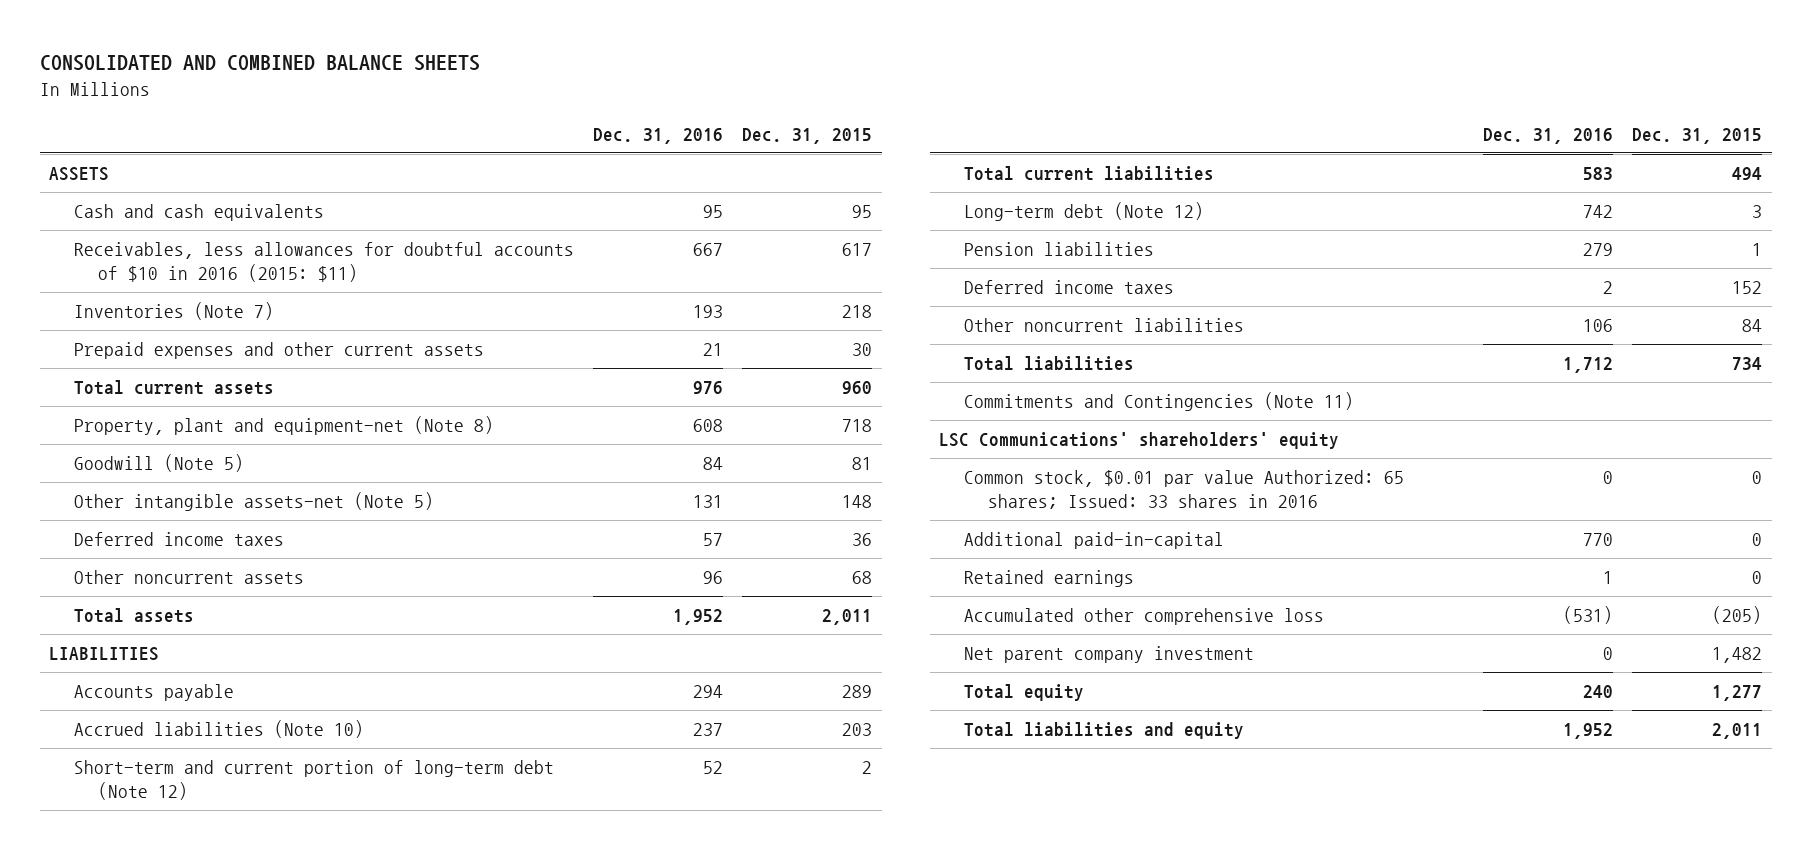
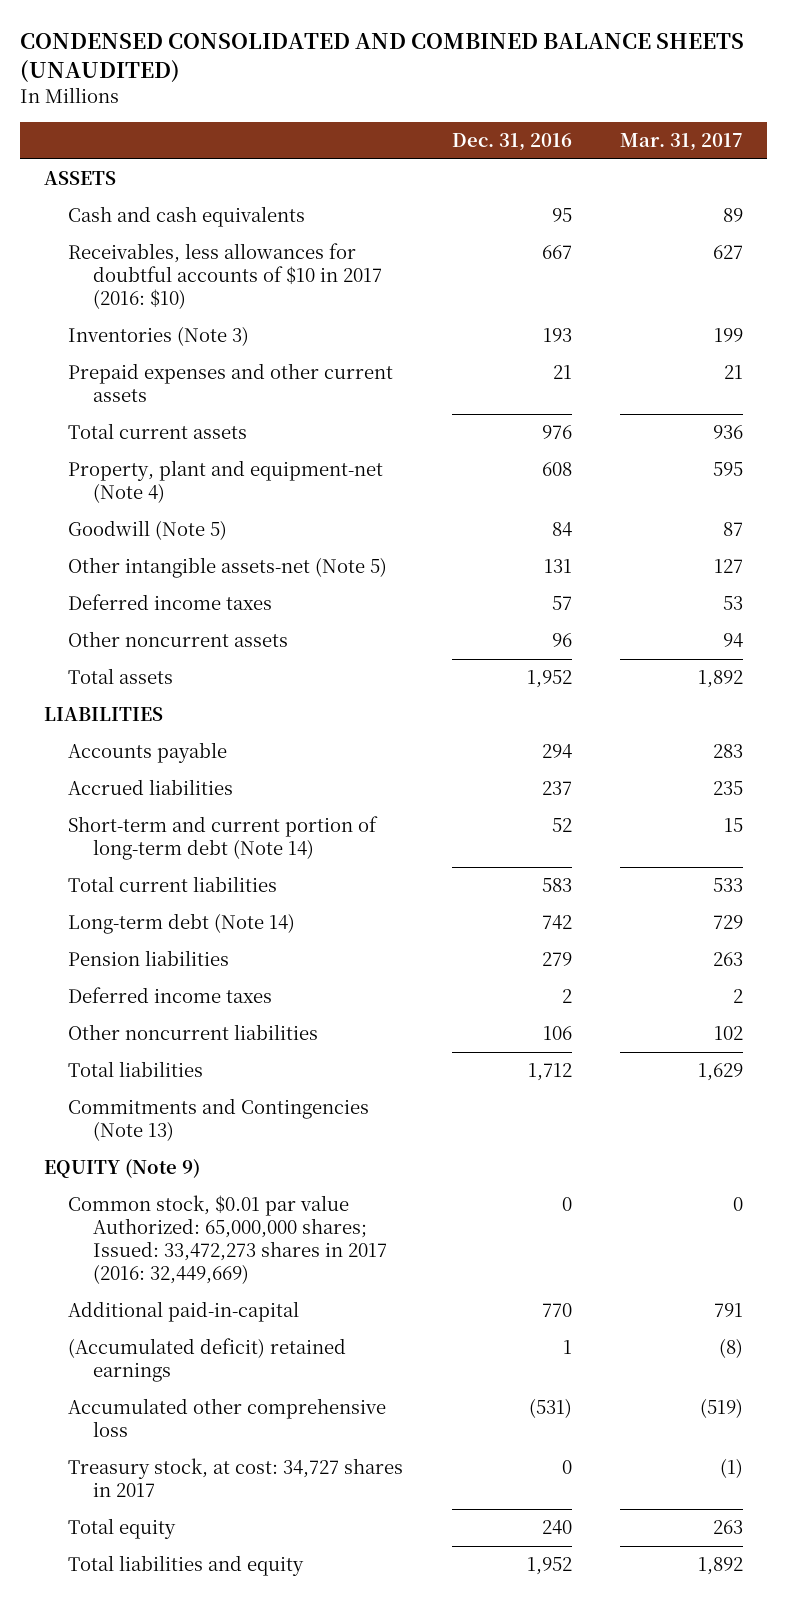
- CONSOLIDATED AND COMBINED BALANCE SHEETS
+ CONDENSED CONSOLIDATED AND COMBINED BALANCE SHEETS (UNAUDITED)
- | Dec. 31, 2016 | Dec. 31, 2015
+ | Dec. 31, 2016 | Mar. 31, 2017
- Receivables, less allowances for doubtful accounts of $10 in 2016 (2015: $11) | 667 | 617
- Inventories (Note 7) | 193 | 218
+ Receivables, less allowances for doubtful accounts of $10 in 2017 (2016: $10) | 667 | 627
+ Inventories (Note 3) | 193 | 199
- Property, plant and equipment-net (Note 8) | 608 | 718
+ Property, plant and equipment-net (Note 4) | 608 | 595
- Accrued liabilities (Note 10) | 237 | 203
- Short-term and current portion of long-term debt (Note 12) | 52 | 2
+ Accrued liabilities | 237 | 235
+ Short-term and current portion of long-term debt (Note 14) | 52 | 15
- Long-term debt (Note 12) | 742 | 3
+ Long-term debt (Note 14) | 742 | 729
- Commitments and Contingencies (Note 11)
- LSC Communications' shareholders' equity
- Common stock, $0.01 par value Authorized: 65 shares; Issued: 33 shares in 2016 | 0 | 0
+ Commitments and Contingencies (Note 13)
+ EQUITY (Note 9)
+ Common stock, $0.01 par value Authorized: 65,000,000 shares; Issued: 33,472,273 shares in 2017 (2016: 32,449,669) | 0 | 0
- Retained earnings | 1 | 0
+ (Accumulated deficit) retained earnings | 1 | (8)
- Net parent company investment | 0 | 1,482
+ Treasury stock, at cost: 34,727 shares in 2017 | 0 | (1)

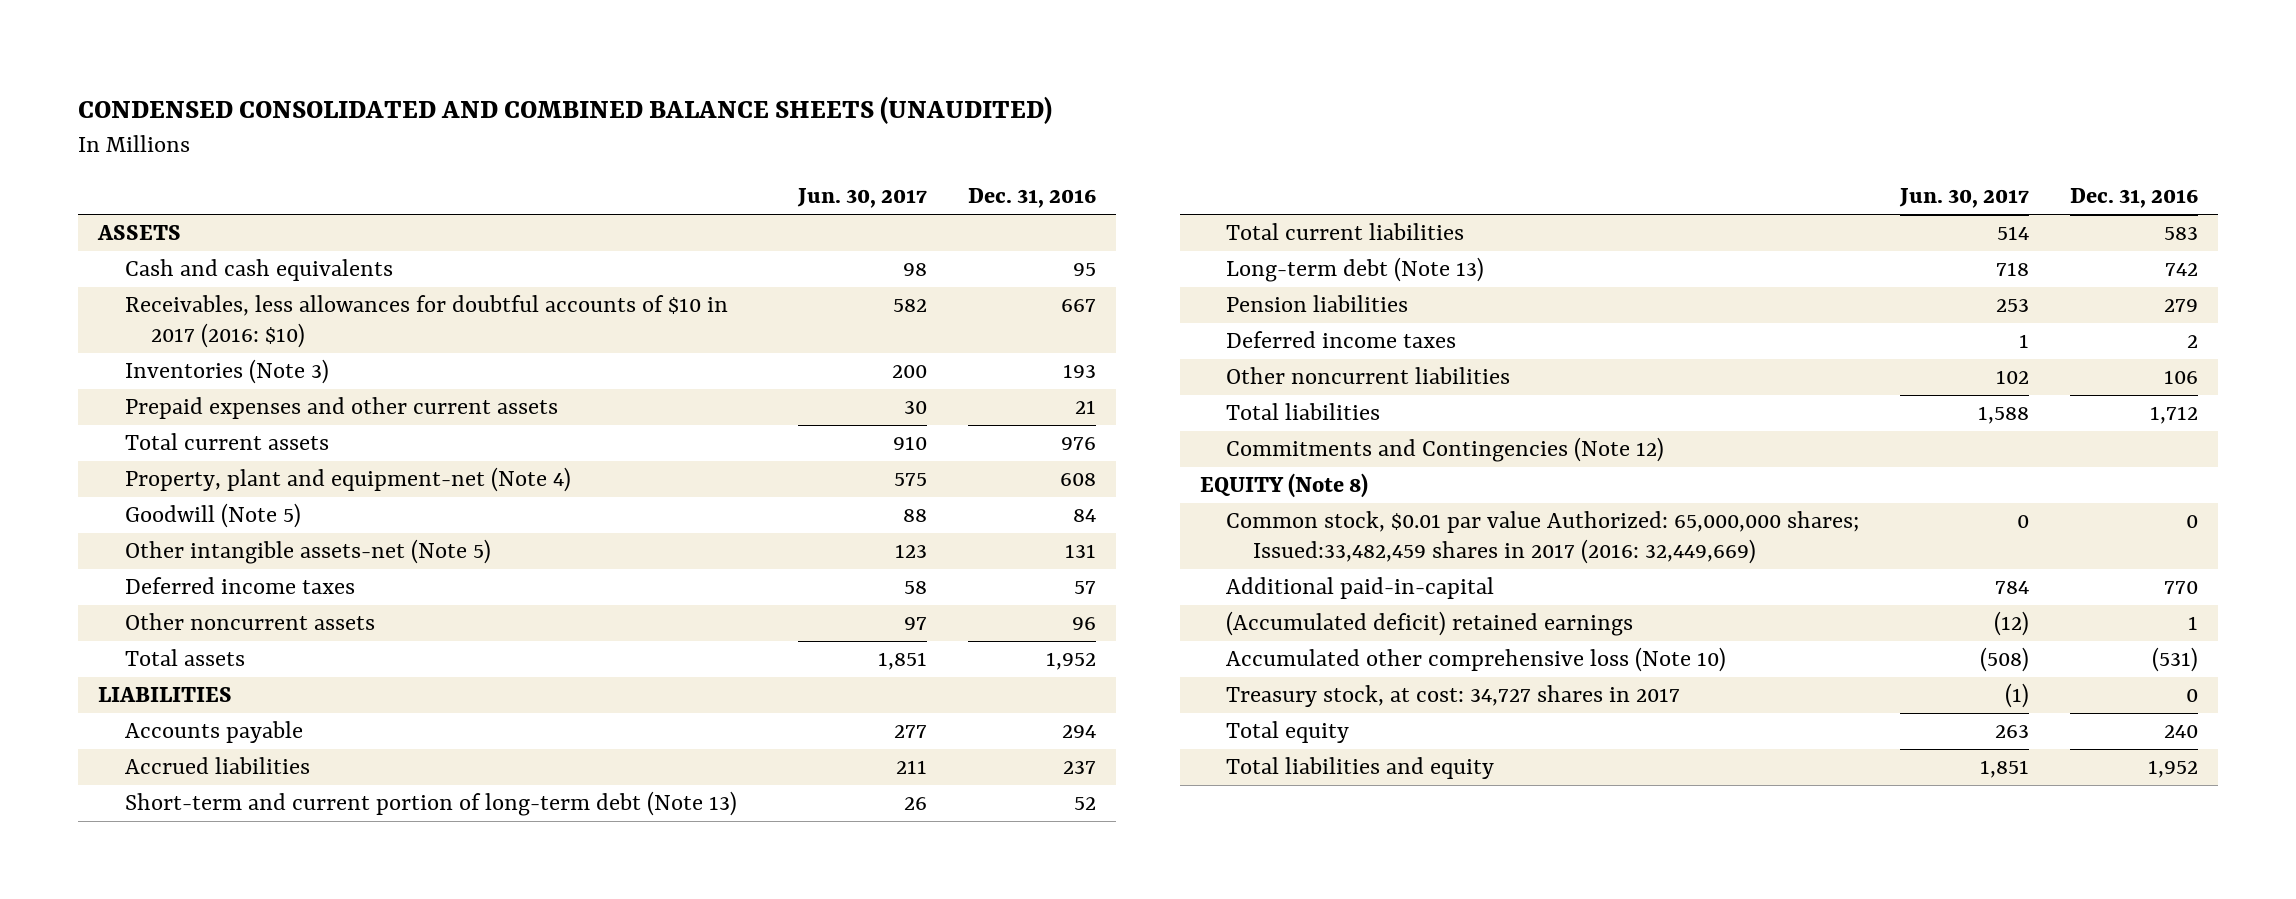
- | Dec. 31, 2016 | Mar. 31, 2017
+ | Jun. 30, 2017 | Dec. 31, 2016
- Short-term and current portion of long-term debt (Note 14) | 52 | 15
+ Short-term and current portion of long-term debt (Note 13) | 26 | 52
- Long-term debt (Note 14) | 742 | 729
+ Long-term debt (Note 13) | 718 | 742
- Commitments and Contingencies (Note 13)
- EQUITY (Note 9)
- Common stock, $0.01 par value Authorized: 65,000,000 shares; Issued: 33,472,273 shares in 2017 (2016: 32,449,669) | 0 | 0
+ Commitments and Contingencies (Note 12)
+ EQUITY (Note 8)
+ Common stock, $0.01 par value Authorized: 65,000,000 shares; Issued:33,482,459 shares in 2017 (2016: 32,449,669) | 0 | 0
- Accumulated other comprehensive loss | (531) | (519)
+ Accumulated other comprehensive loss (Note 10) | (508) | (531)

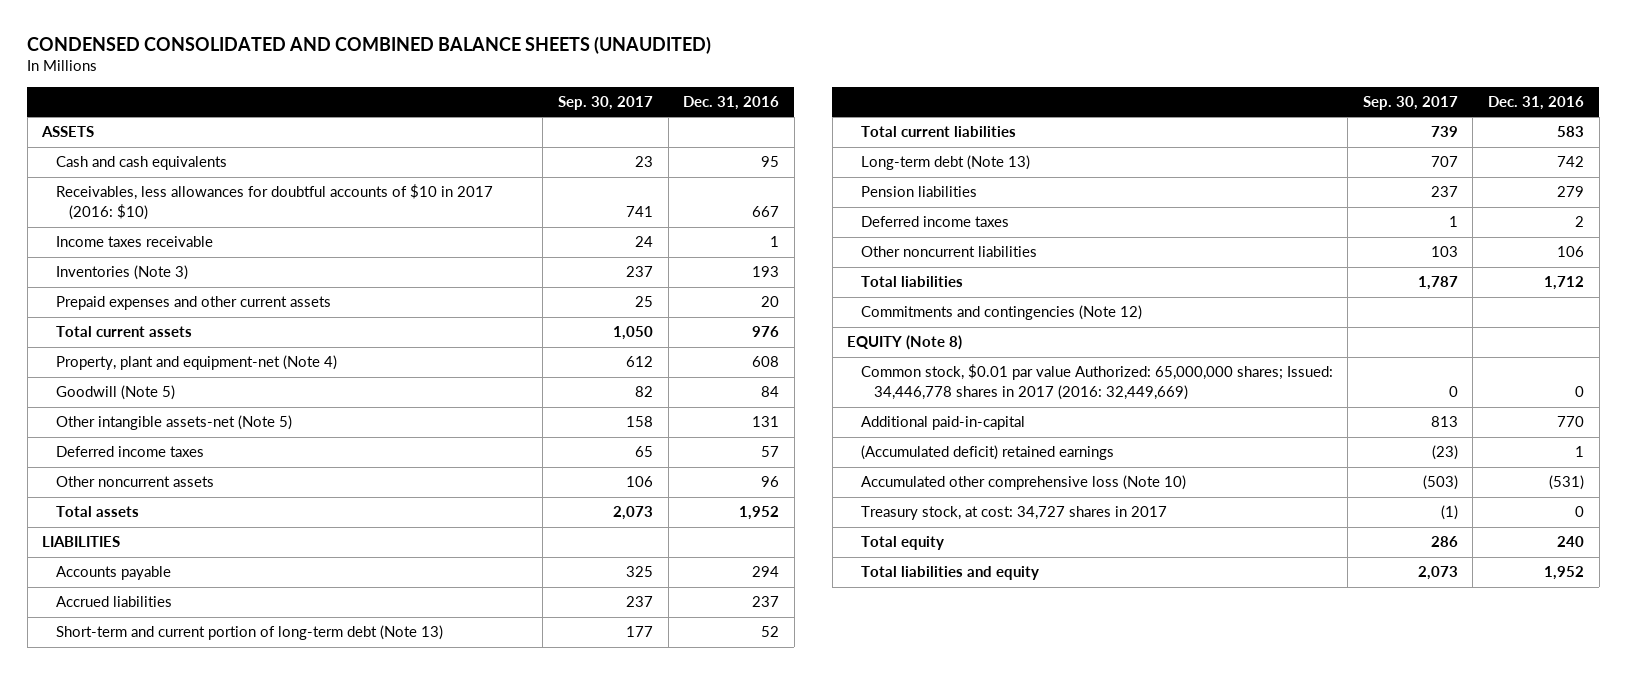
- | Jun. 30, 2017 | Dec. 31, 2016
+ | Sep. 30, 2017 | Dec. 31, 2016
+ Income taxes receivable | 24 | 1
- Prepaid expenses and other current assets | 30 | 21
+ Prepaid expenses and other current assets | 25 | 20
- Commitments and Contingencies (Note 12)
+ Commitments and contingencies (Note 12)
- Common stock, $0.01 par value Authorized: 65,000,000 shares; Issued:33,482,459 shares in 2017 (2016: 32,449,669) | 0 | 0
+ Common stock, $0.01 par value Authorized: 65,000,000 shares; Issued: 34,446,778 shares in 2017 (2016: 32,449,669) | 0 | 0

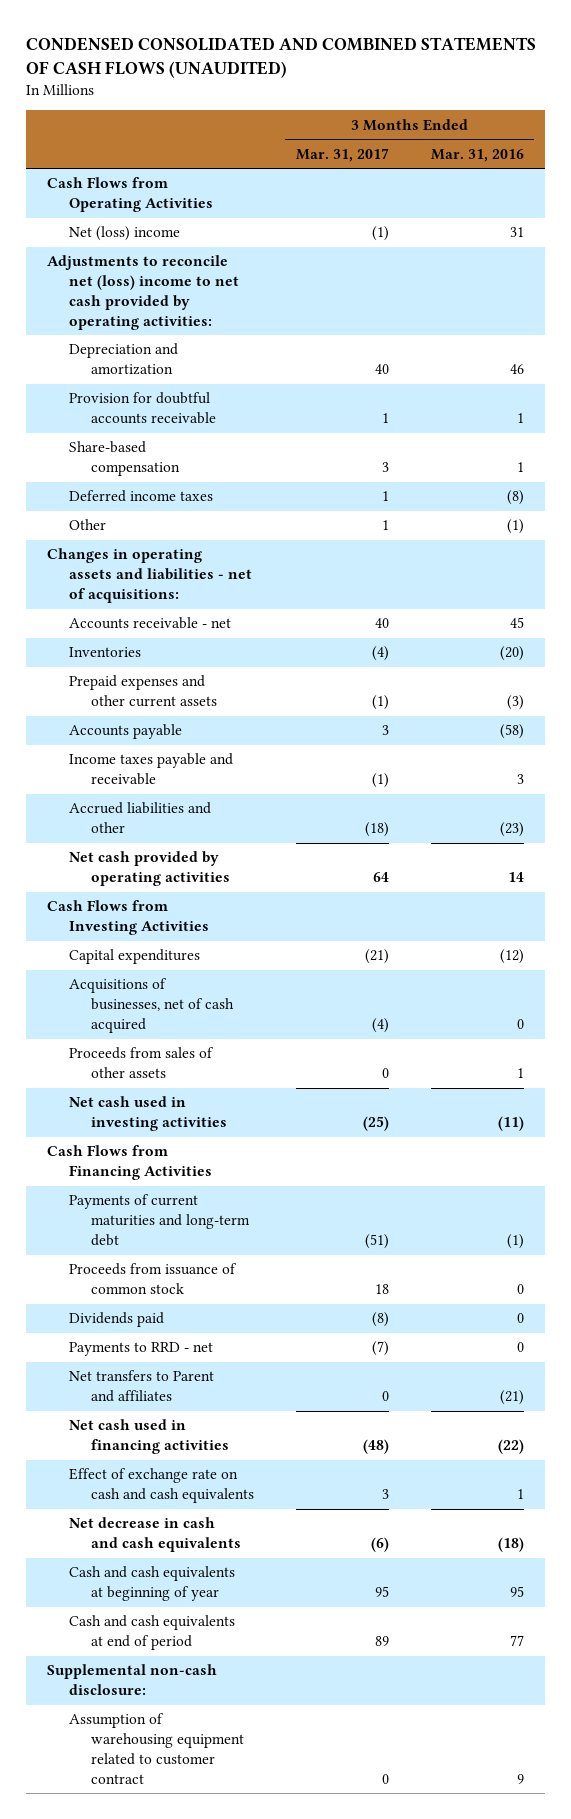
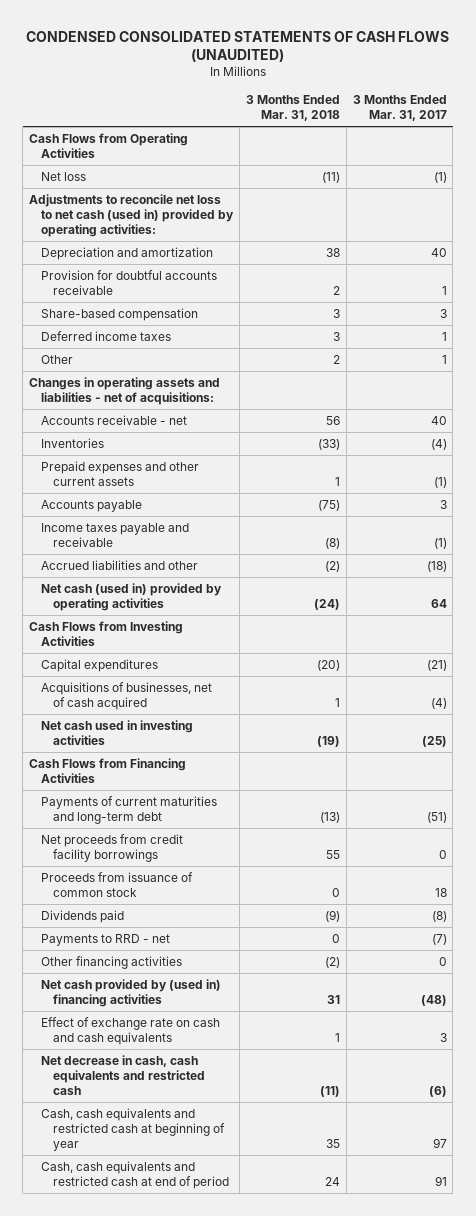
- CONDENSED CONSOLIDATED AND COMBINED STATEMENTS OF CASH FLOWS (UNAUDITED)
+ CONDENSED CONSOLIDATED STATEMENTS OF CASH FLOWS (UNAUDITED)
- | 3 Months Ended Mar. 31, 2017 | 3 Months Ended Mar. 31, 2016
+ | 3 Months Ended Mar. 31, 2018 | 3 Months Ended Mar. 31, 2017
- Net (loss) income | (1) | 31
- Adjustments to reconcile net (loss) income to net cash provided by operating activities:
+ Net loss | (11) | (1)
+ Adjustments to reconcile net loss to net cash (used in) provided by operating activities:
- Net cash provided by operating activities | 64 | 14
+ Net cash (used in) provided by operating activities | (24) | 64
- Proceeds from sales of other assets | 0 | 1
+ Net proceeds from credit facility borrowings | 55 | 0
- Net transfers to Parent and affiliates | 0 | (21)
- Net cash used in financing activities | (48) | (22)
+ Other financing activities | (2) | 0
+ Net cash provided by (used in) financing activities | 31 | (48)
- Net decrease in cash and cash equivalents | (6) | (18)
- Cash and cash equivalents at beginning of year | 95 | 95
- Cash and cash equivalents at end of period | 89 | 77
- Supplemental non-cash disclosure:
- Assumption of warehousing equipment related to customer contract | 0 | 9
+ Net decrease in cash, cash equivalents and restricted cash | (11) | (6)
+ Cash, cash equivalents and restricted cash at beginning of year | 35 | 97
+ Cash, cash equivalents and restricted cash at end of period | 24 | 91

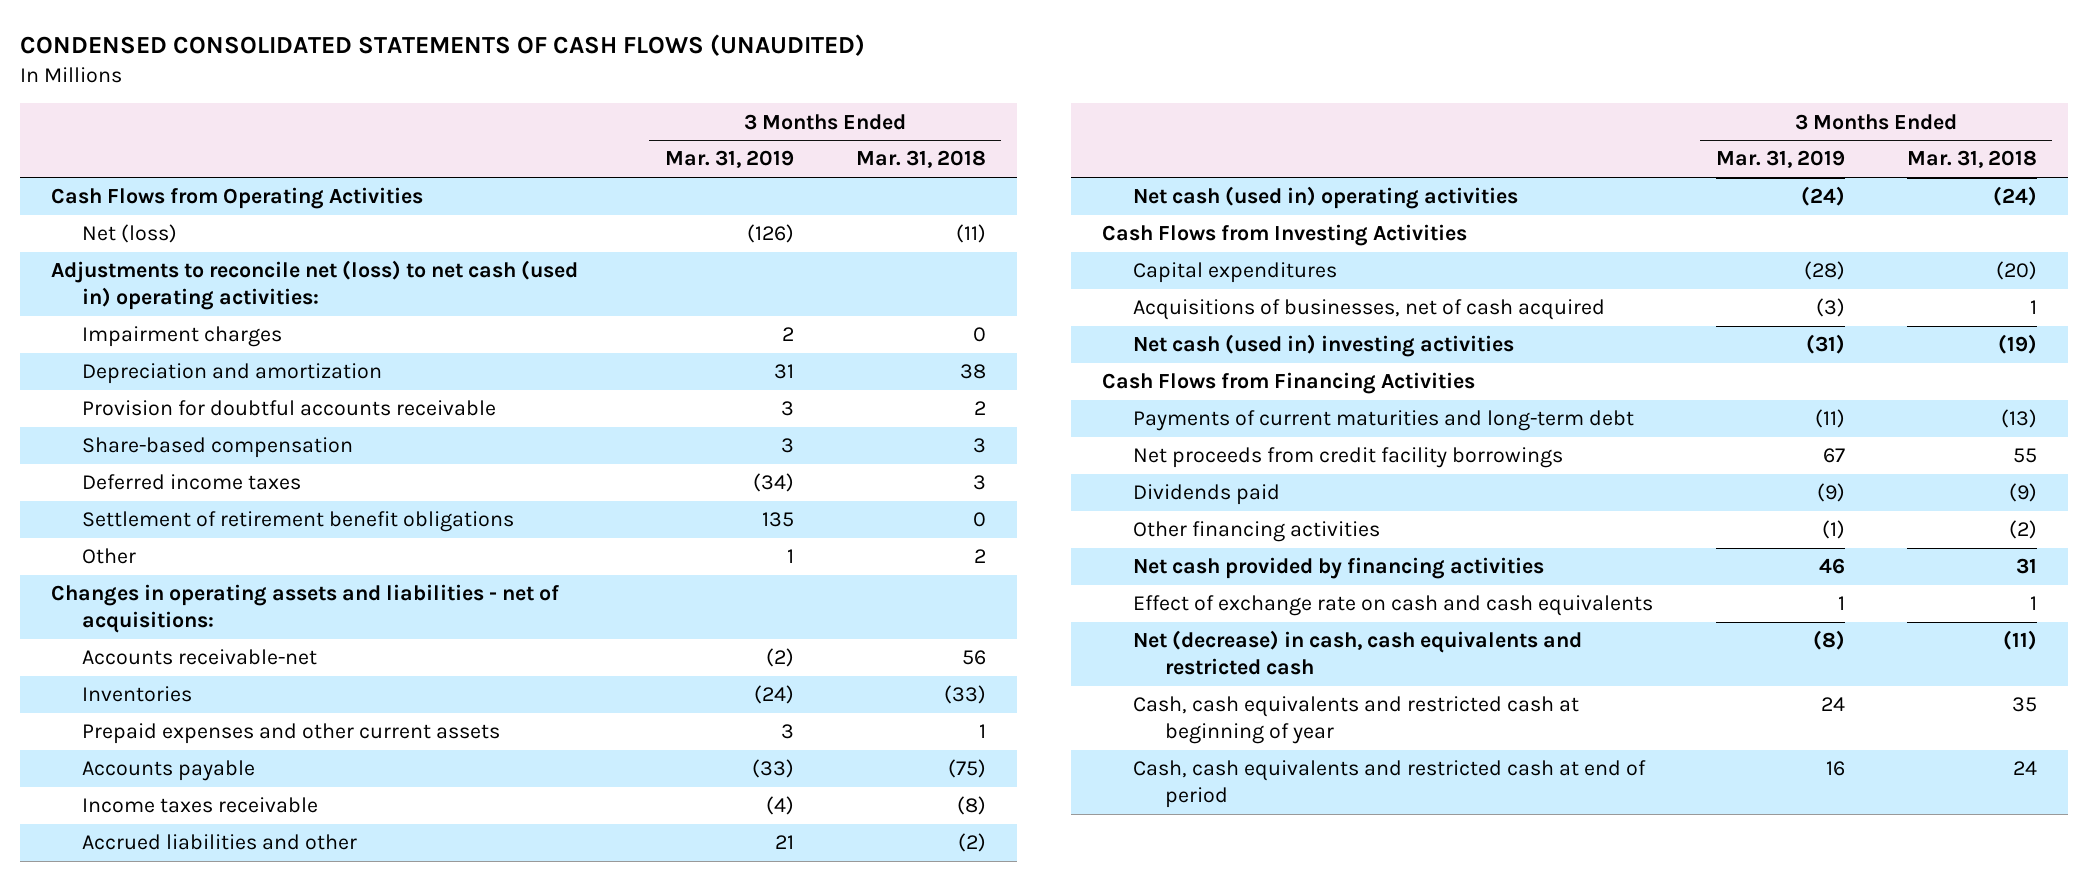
- | 3 Months Ended Mar. 31, 2018 | 3 Months Ended Mar. 31, 2017
+ | 3 Months Ended Mar. 31, 2019 | 3 Months Ended Mar. 31, 2018
- Net loss | (11) | (1)
- Adjustments to reconcile net loss to net cash (used in) provided by operating activities:
+ Net (loss) | (126) | (11)
+ Adjustments to reconcile net (loss) to net cash (used in) operating activities:
+ Impairment charges | 2 | 0
+ Settlement of retirement benefit obligations | 135 | 0
- Accounts receivable - net | 56 | 40
+ Accounts receivable-net | (2) | 56
- Income taxes payable and receivable | (8) | (1)
+ Income taxes receivable | (4) | (8)
- Net cash (used in) provided by operating activities | (24) | 64
+ Net cash (used in) operating activities | (24) | (24)
- Net cash used in investing activities | (19) | (25)
+ Net cash (used in) investing activities | (31) | (19)
- Proceeds from issuance of common stock | 0 | 18
- Payments to RRD - net | 0 | (7)
- Net cash provided by (used in) financing activities | 31 | (48)
+ Net cash provided by financing activities | 46 | 31
- Net decrease in cash, cash equivalents and restricted cash | (11) | (6)
+ Net (decrease) in cash, cash equivalents and restricted cash | (8) | (11)

